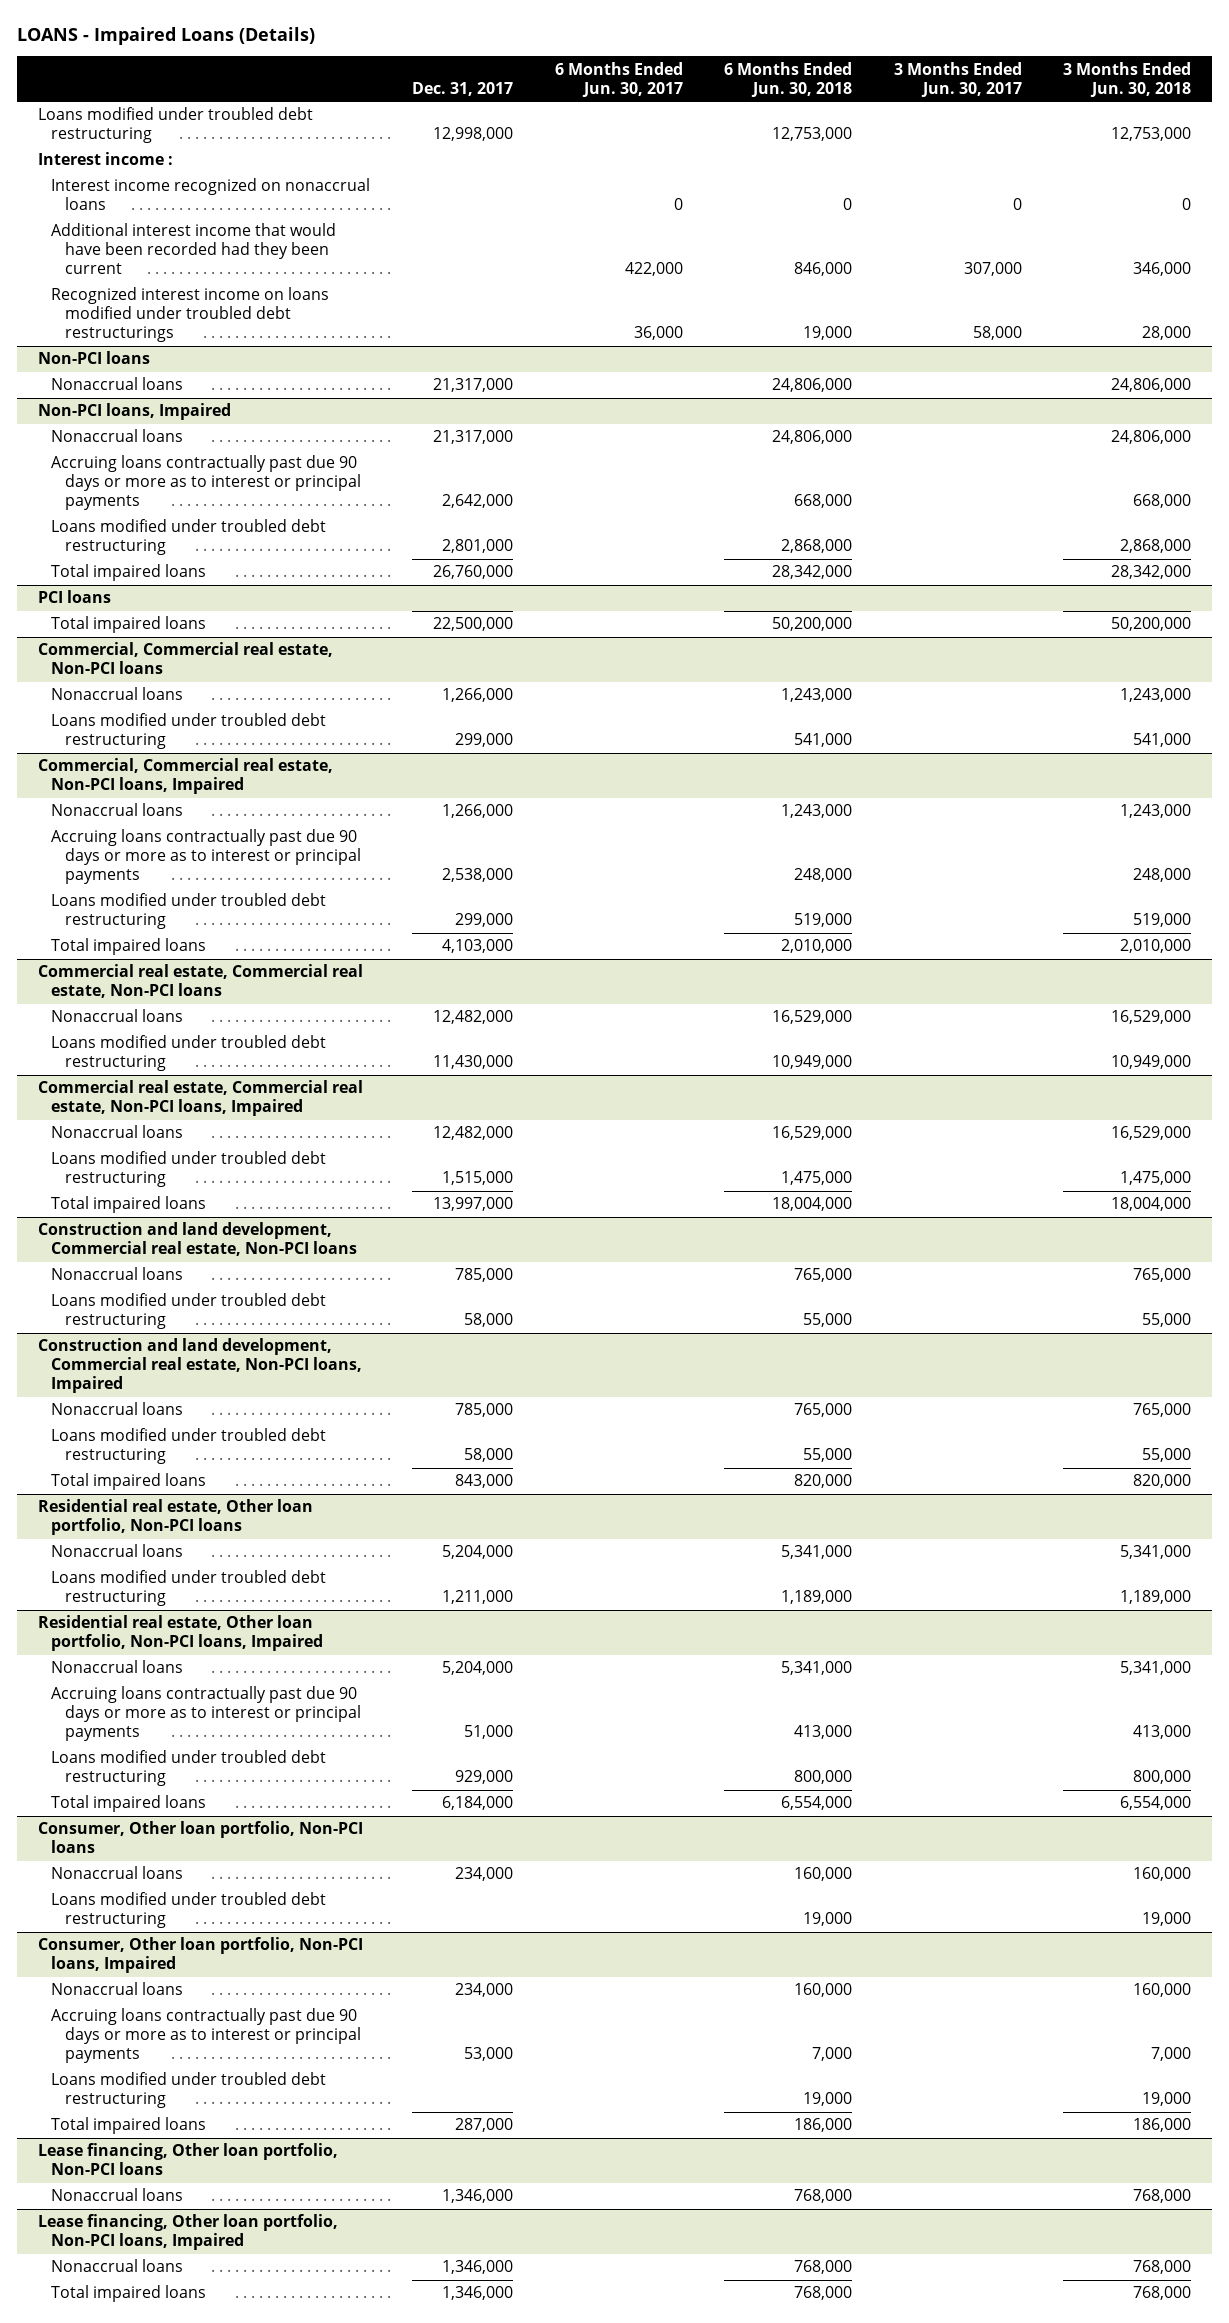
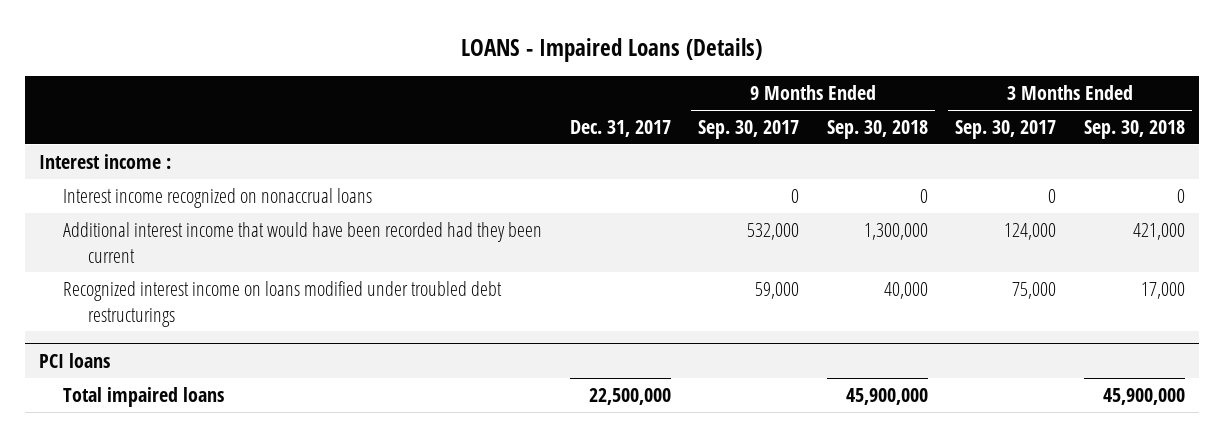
- | Dec. 31, 2017 | 6 Months Ended Jun. 30, 2017 | 6 Months Ended Jun. 30, 2018 | 3 Months Ended Jun. 30, 2017 | 3 Months Ended Jun. 30, 2018
+ | Dec. 31, 2017 | 9 Months Ended Sep. 30, 2017 | 9 Months Ended Sep. 30, 2018 | 3 Months Ended Sep. 30, 2017 | 3 Months Ended Sep. 30, 2018
- Loans modified under troubled debt restructuring | 12,998,000 | | 12,753,000 | | 12,753,000
- Non-PCI loans
- Nonaccrual loans | 21,317,000 | | 24,806,000 | | 24,806,000
- Non-PCI loans, Impaired
- Nonaccrual loans | 21,317,000 | | 24,806,000 | | 24,806,000
- Accruing loans contractually past due 90 days or more as to interest or principal payments | 2,642,000 | | 668,000 | | 668,000
- Loans modified under troubled debt restructuring | 2,801,000 | | 2,868,000 | | 2,868,000
- Total impaired loans | 26,760,000 | | 28,342,000 | | 28,342,000
- Commercial, Commercial real estate, Non-PCI loans
- Nonaccrual loans | 1,266,000 | | 1,243,000 | | 1,243,000
- Loans modified under troubled debt restructuring | 299,000 | | 541,000 | | 541,000
- Commercial, Commercial real estate, Non-PCI loans, Impaired
- Nonaccrual loans | 1,266,000 | | 1,243,000 | | 1,243,000
- Accruing loans contractually past due 90 days or more as to interest or principal payments | 2,538,000 | | 248,000 | | 248,000
- Loans modified under troubled debt restructuring | 299,000 | | 519,000 | | 519,000
- Total impaired loans | 4,103,000 | | 2,010,000 | | 2,010,000
- Commercial real estate, Commercial real estate, Non-PCI loans
- Nonaccrual loans | 12,482,000 | | 16,529,000 | | 16,529,000
- Loans modified under troubled debt restructuring | 11,430,000 | | 10,949,000 | | 10,949,000
- Commercial real estate, Commercial real estate, Non-PCI loans, Impaired
- Nonaccrual loans | 12,482,000 | | 16,529,000 | | 16,529,000
- Loans modified under troubled debt restructuring | 1,515,000 | | 1,475,000 | | 1,475,000
- Total impaired loans | 13,997,000 | | 18,004,000 | | 18,004,000
- Construction and land development, Commercial real estate, Non-PCI loans
- Nonaccrual loans | 785,000 | | 765,000 | | 765,000
- Loans modified under troubled debt restructuring | 58,000 | | 55,000 | | 55,000
- Construction and land development, Commercial real estate, Non-PCI loans, Impaired
- Nonaccrual loans | 785,000 | | 765,000 | | 765,000
- Loans modified under troubled debt restructuring | 58,000 | | 55,000 | | 55,000
- Total impaired loans | 843,000 | | 820,000 | | 820,000
- Residential real estate, Other loan portfolio, Non-PCI loans
- Nonaccrual loans | 5,204,000 | | 5,341,000 | | 5,341,000
- Loans modified under troubled debt restructuring | 1,211,000 | | 1,189,000 | | 1,189,000
- Residential real estate, Other loan portfolio, Non-PCI loans, Impaired
- Nonaccrual loans | 5,204,000 | | 5,341,000 | | 5,341,000
- Accruing loans contractually past due 90 days or more as to interest or principal payments | 51,000 | | 413,000 | | 413,000
- Loans modified under troubled debt restructuring | 929,000 | | 800,000 | | 800,000
- Total impaired loans | 6,184,000 | | 6,554,000 | | 6,554,000
- Consumer, Other loan portfolio, Non-PCI loans
- Nonaccrual loans | 234,000 | | 160,000 | | 160,000
- Loans modified under troubled debt restructuring | | | 19,000 | | 19,000
- Consumer, Other loan portfolio, Non-PCI loans, Impaired
- Nonaccrual loans | 234,000 | | 160,000 | | 160,000
- Accruing loans contractually past due 90 days or more as to interest or principal payments | 53,000 | | 7,000 | | 7,000
- Loans modified under troubled debt restructuring | | | 19,000 | | 19,000
- Total impaired loans | 287,000 | | 186,000 | | 186,000
- Lease financing, Other loan portfolio, Non-PCI loans
- Nonaccrual loans | 1,346,000 | | 768,000 | | 768,000
- Lease financing, Other loan portfolio, Non-PCI loans, Impaired
- Nonaccrual loans | 1,346,000 | | 768,000 | | 768,000
- Total impaired loans | 1,346,000 | | 768,000 | | 768,000

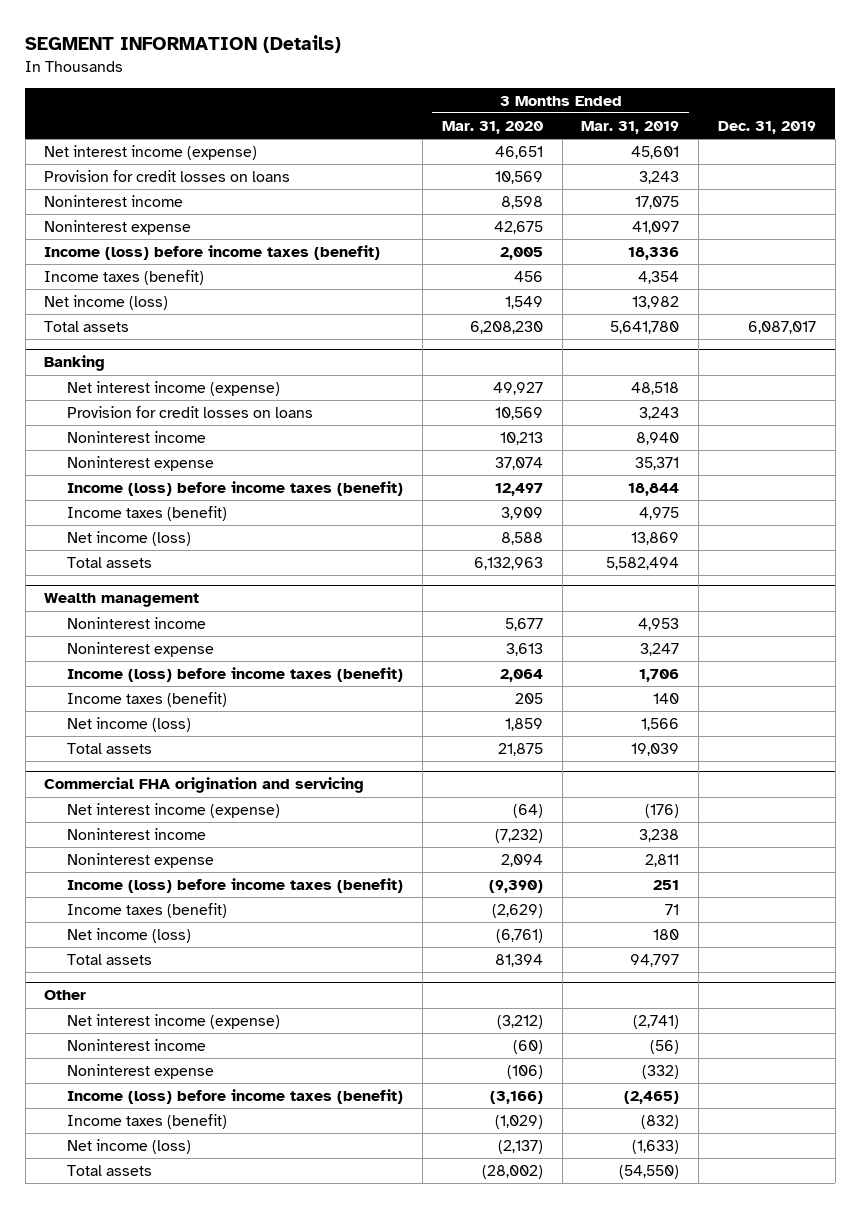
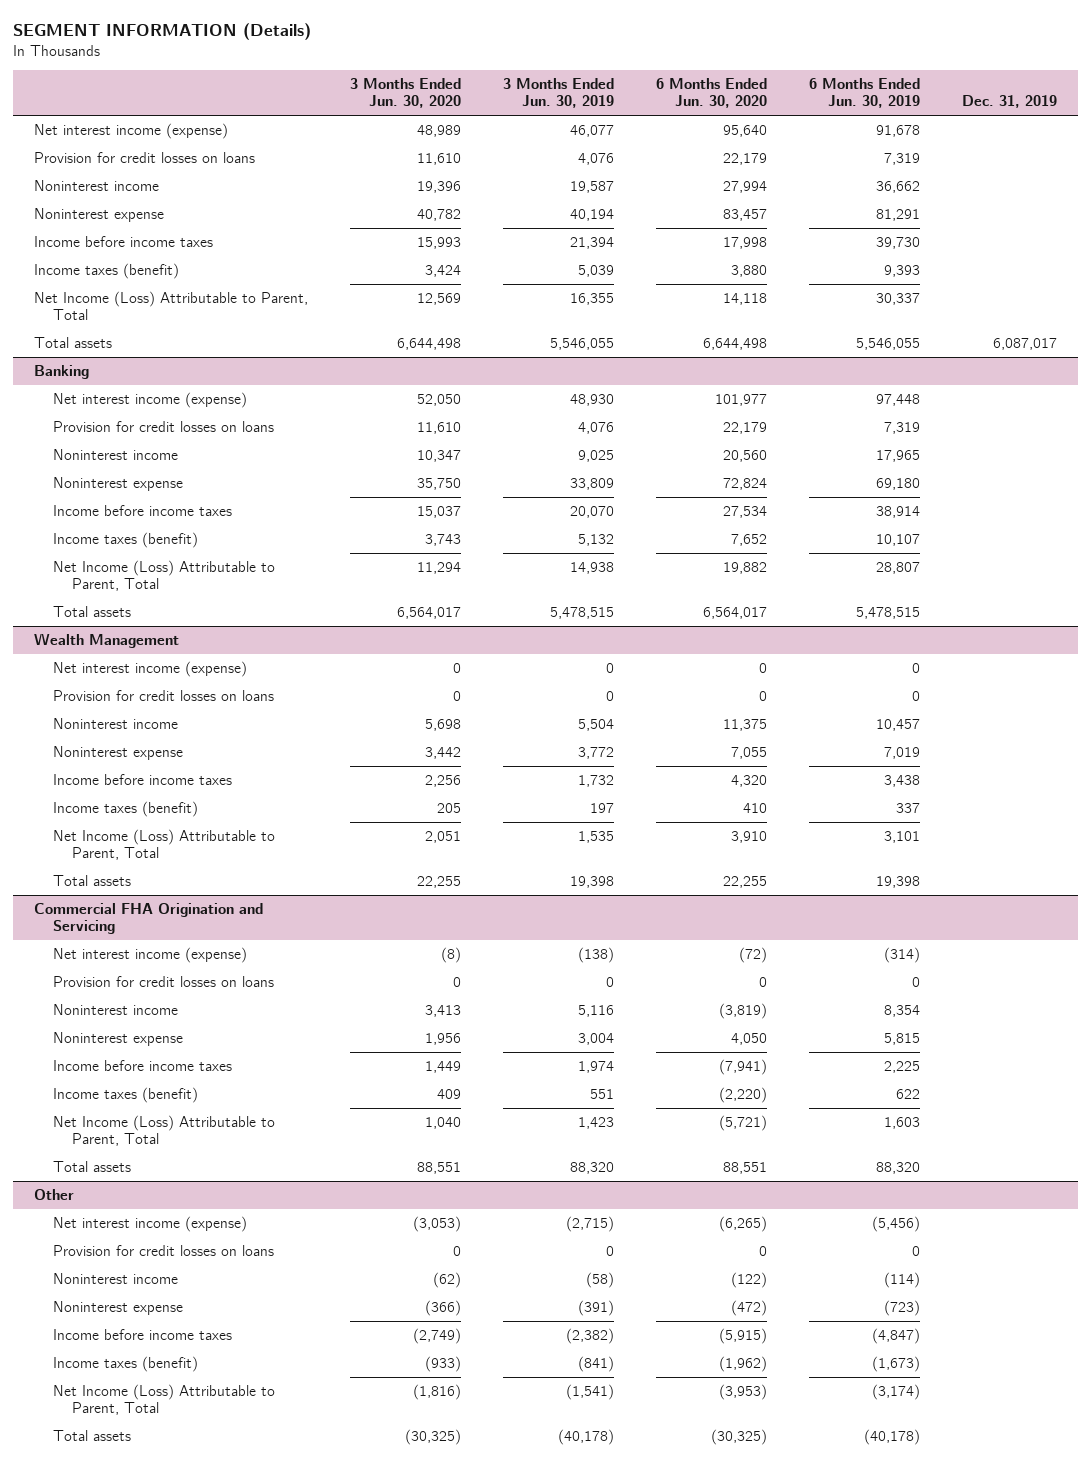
- | 3 Months Ended Mar. 31, 2020 | 3 Months Ended Mar. 31, 2019 | Dec. 31, 2019
+ | 3 Months Ended Jun. 30, 2020 | 3 Months Ended Jun. 30, 2019 | 6 Months Ended Jun. 30, 2020 | 6 Months Ended Jun. 30, 2019 | Dec. 31, 2019
- Income (loss) before income taxes (benefit) | 2,005 | 18,336 |
+ Income before income taxes | 15,993 | 21,394 | 17,998 | 39,730 |
- Net income (loss) | 1,549 | 13,982 |
+ Net Income (Loss) Attributable to Parent, Total | 12,569 | 16,355 | 14,118 | 30,337 |
@ Banking
- Income (loss) before income taxes (benefit) | 12,497 | 18,844 |
+ Income before income taxes | 15,037 | 20,070 | 27,534 | 38,914 |
- Net income (loss) | 8,588 | 13,869 |
+ Net Income (Loss) Attributable to Parent, Total | 11,294 | 14,938 | 19,882 | 28,807 |
- Wealth management
+ Wealth Management
+ Net interest income (expense) | 0 | 0 | 0 | 0 |
+ Provision for credit losses on loans | 0 | 0 | 0 | 0 |
- Income (loss) before income taxes (benefit) | 2,064 | 1,706 |
+ Income before income taxes | 2,256 | 1,732 | 4,320 | 3,438 |
- Net income (loss) | 1,859 | 1,566 |
+ Net Income (Loss) Attributable to Parent, Total | 2,051 | 1,535 | 3,910 | 3,101 |
- Commercial FHA origination and servicing
+ Commercial FHA Origination and Servicing
+ Provision for credit losses on loans | 0 | 0 | 0 | 0 |
- Income (loss) before income taxes (benefit) | (9,390) | 251 |
+ Income before income taxes | 1,449 | 1,974 | (7,941) | 2,225 |
- Net income (loss) | (6,761) | 180 |
+ Net Income (Loss) Attributable to Parent, Total | 1,040 | 1,423 | (5,721) | 1,603 |
@ Other
+ Provision for credit losses on loans | 0 | 0 | 0 | 0 |
- Income (loss) before income taxes (benefit) | (3,166) | (2,465) |
+ Income before income taxes | (2,749) | (2,382) | (5,915) | (4,847) |
- Net income (loss) | (2,137) | (1,633) |
+ Net Income (Loss) Attributable to Parent, Total | (1,816) | (1,541) | (3,953) | (3,174) |

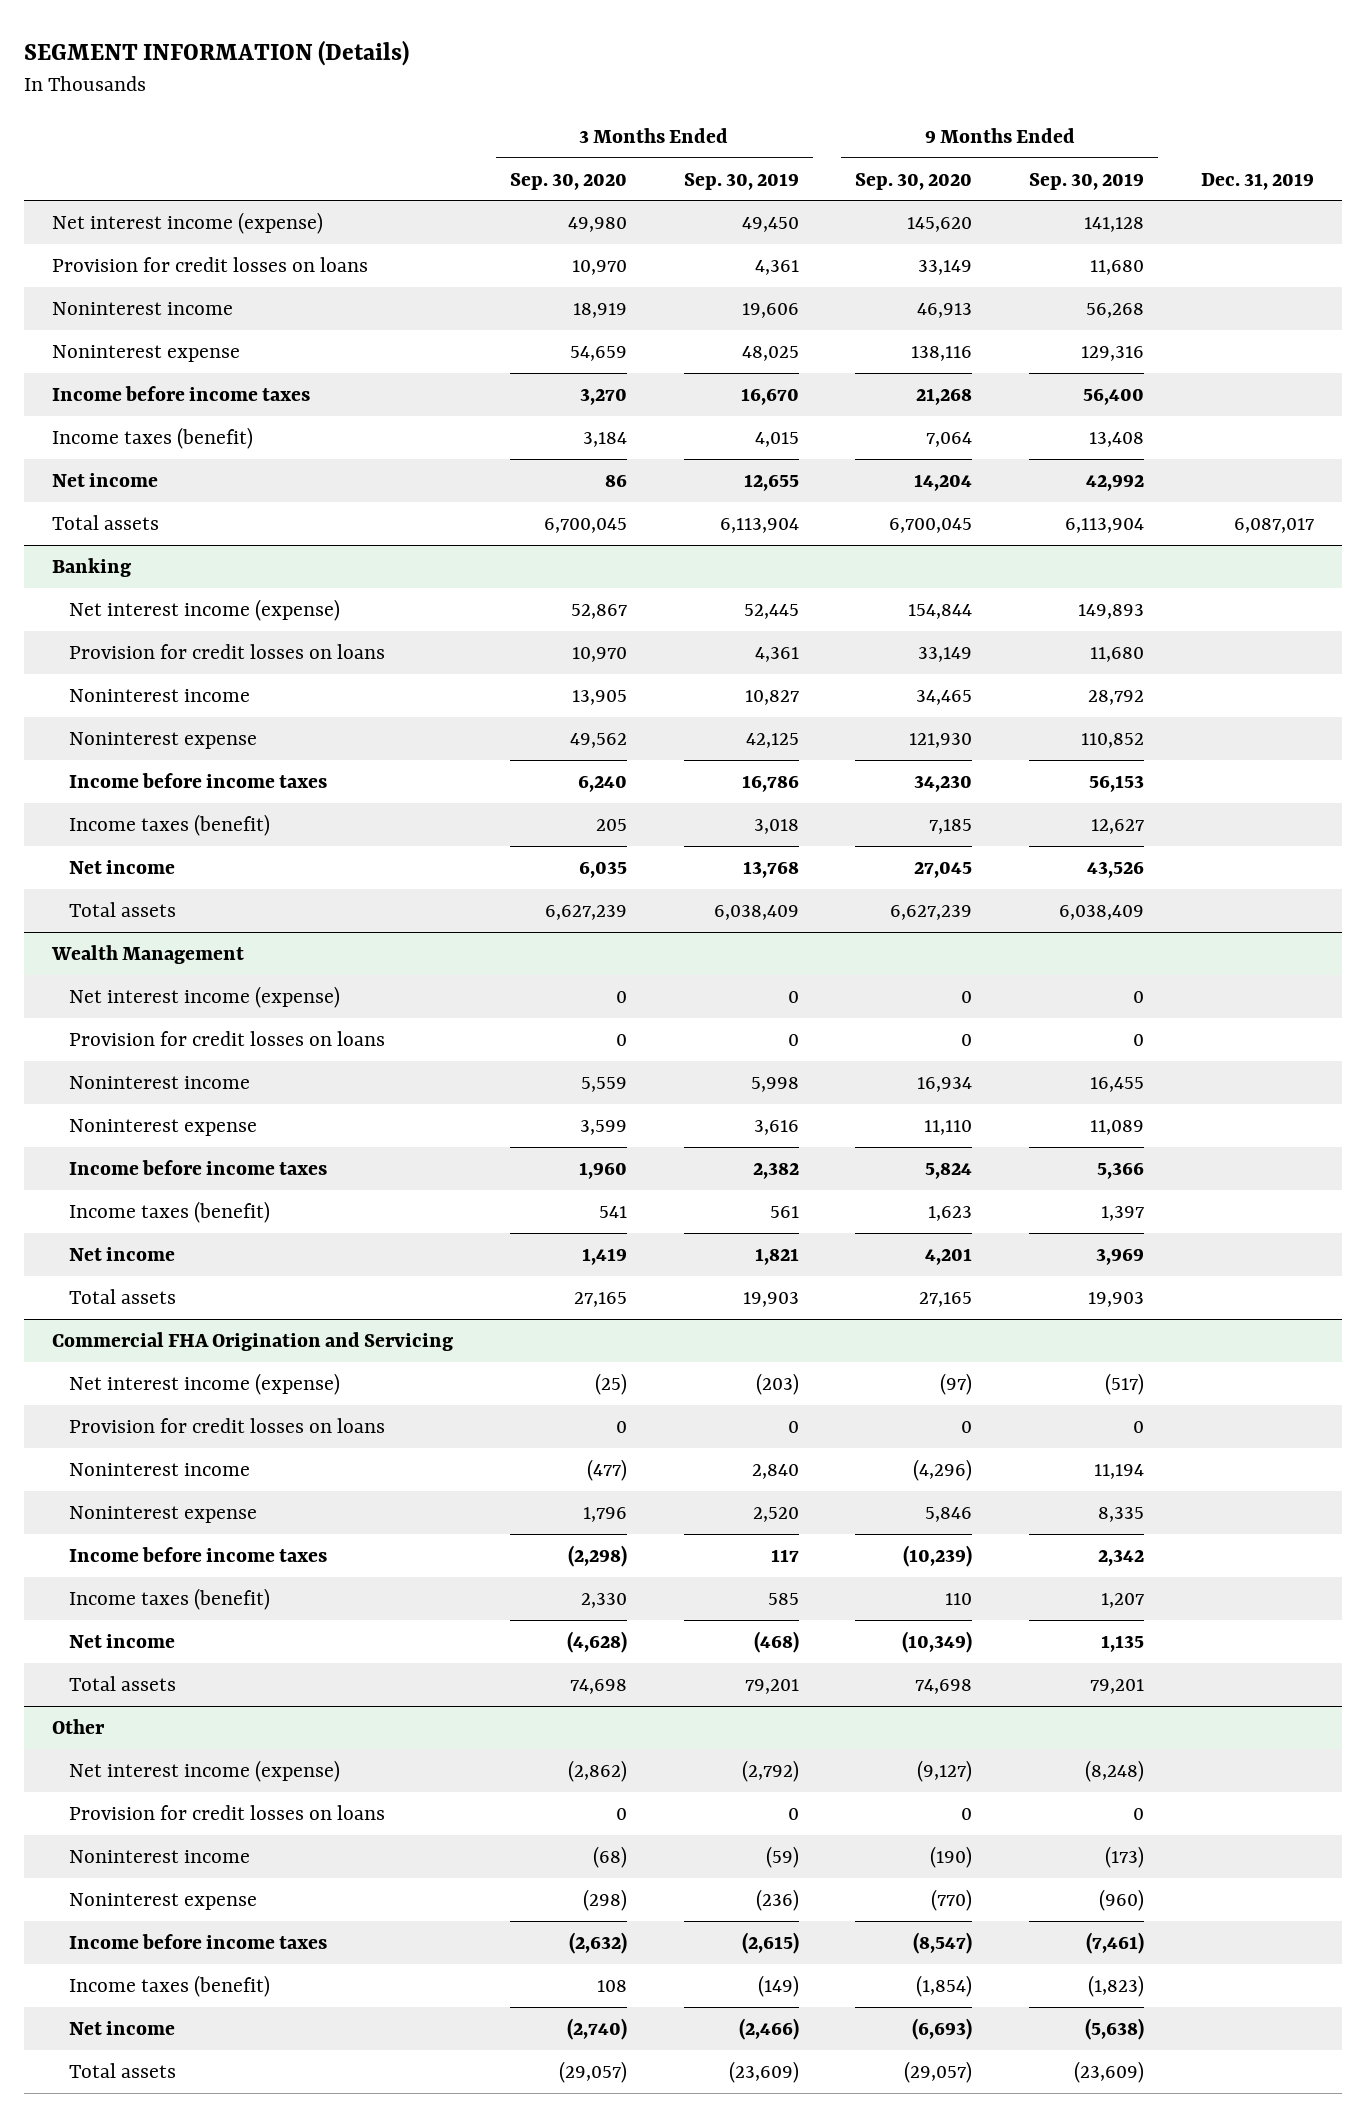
- | 3 Months Ended Jun. 30, 2020 | 3 Months Ended Jun. 30, 2019 | 6 Months Ended Jun. 30, 2020 | 6 Months Ended Jun. 30, 2019 | Dec. 31, 2019
+ | 3 Months Ended Sep. 30, 2020 | 3 Months Ended Sep. 30, 2019 | 9 Months Ended Sep. 30, 2020 | 9 Months Ended Sep. 30, 2019 | Dec. 31, 2019
- Net Income (Loss) Attributable to Parent, Total | 12,569 | 16,355 | 14,118 | 30,337 |
+ Net income | 86 | 12,655 | 14,204 | 42,992 |
@ Banking
- Net Income (Loss) Attributable to Parent, Total | 11,294 | 14,938 | 19,882 | 28,807 |
+ Net income | 6,035 | 13,768 | 27,045 | 43,526 |
@ Wealth Management
- Net Income (Loss) Attributable to Parent, Total | 2,051 | 1,535 | 3,910 | 3,101 |
+ Net income | 1,419 | 1,821 | 4,201 | 3,969 |
@ Commercial FHA Origination and Servicing
- Net Income (Loss) Attributable to Parent, Total | 1,040 | 1,423 | (5,721) | 1,603 |
+ Net income | (4,628) | (468) | (10,349) | 1,135 |
@ Other
- Net Income (Loss) Attributable to Parent, Total | (1,816) | (1,541) | (3,953) | (3,174) |
+ Net income | (2,740) | (2,466) | (6,693) | (5,638) |

